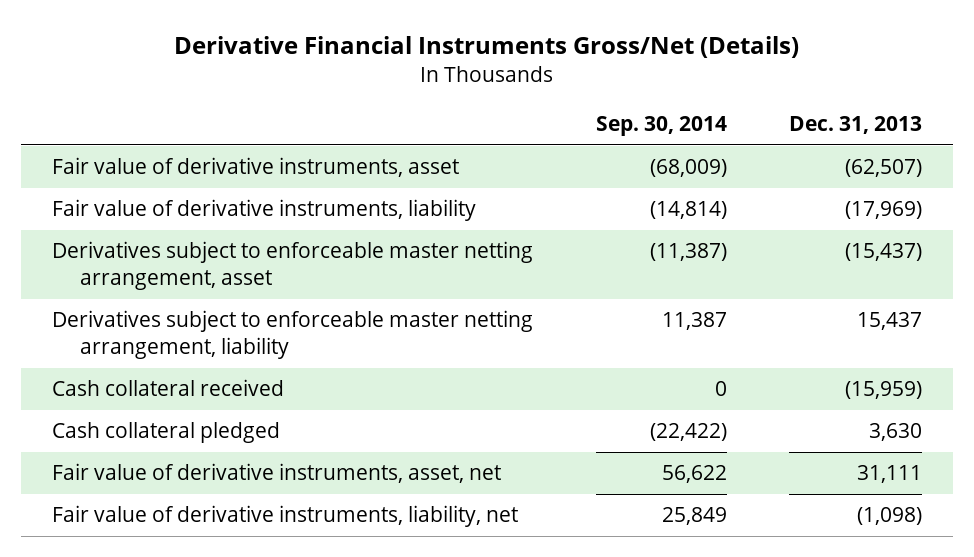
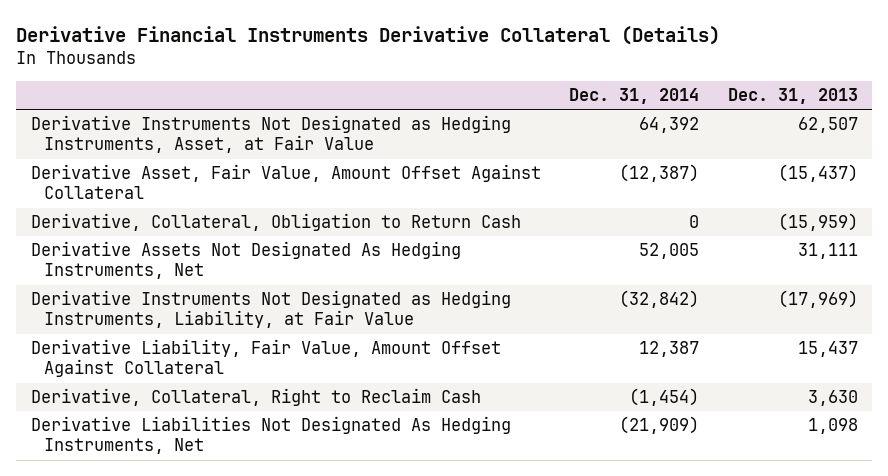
- Derivative Financial Instruments Gross/Net (Details)
+ Derivative Financial Instruments Derivative Collateral (Details)
- | Sep. 30, 2014 | Dec. 31, 2013
+ | Dec. 31, 2014 | Dec. 31, 2013
- Fair value of derivative instruments, asset | (68,009) | (62,507)
- Fair value of derivative instruments, liability | (14,814) | (17,969)
- Derivatives subject to enforceable master netting arrangement, asset | (11,387) | (15,437)
- Derivatives subject to enforceable master netting arrangement, liability | 11,387 | 15,437
- Cash collateral received | 0 | (15,959)
- Cash collateral pledged | (22,422) | 3,630
- Fair value of derivative instruments, asset, net | 56,622 | 31,111
- Fair value of derivative instruments, liability, net | 25,849 | (1,098)
+ Derivative Instruments Not Designated as Hedging Instruments, Asset, at Fair Value | 64,392 | 62,507
+ Derivative Asset, Fair Value, Amount Offset Against Collateral | (12,387) | (15,437)
+ Derivative, Collateral, Obligation to Return Cash | 0 | (15,959)
+ Derivative Assets Not Designated As Hedging Instruments, Net | 52,005 | 31,111
+ Derivative Instruments Not Designated as Hedging Instruments, Liability, at Fair Value | (32,842) | (17,969)
+ Derivative Liability, Fair Value, Amount Offset Against Collateral | 12,387 | 15,437
+ Derivative, Collateral, Right to Reclaim Cash | (1,454) | 3,630
+ Derivative Liabilities Not Designated As Hedging Instruments, Net | (21,909) | 1,098

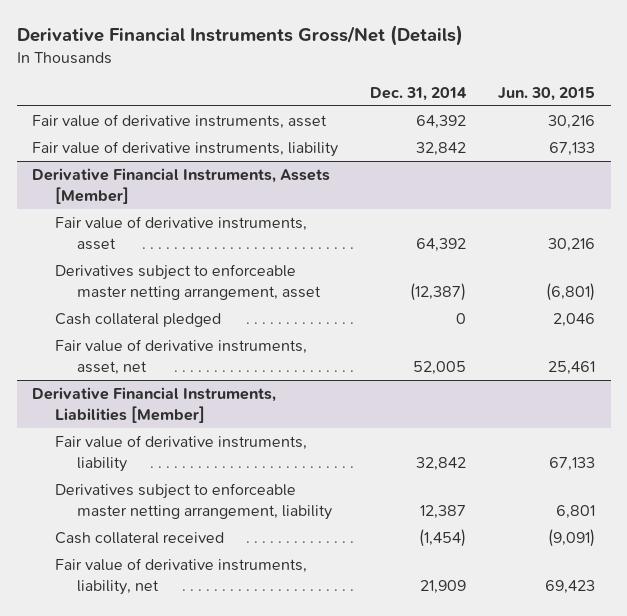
- Derivative Financial Instruments Derivative Collateral (Details)
+ Derivative Financial Instruments Gross/Net (Details)
- | Dec. 31, 2014 | Dec. 31, 2013
+ | Dec. 31, 2014 | Jun. 30, 2015
- Derivative Instruments Not Designated as Hedging Instruments, Asset, at Fair Value | 64,392 | 62,507
- Derivative Asset, Fair Value, Amount Offset Against Collateral | (12,387) | (15,437)
- Derivative, Collateral, Obligation to Return Cash | 0 | (15,959)
- Derivative Assets Not Designated As Hedging Instruments, Net | 52,005 | 31,111
- Derivative Instruments Not Designated as Hedging Instruments, Liability, at Fair Value | (32,842) | (17,969)
- Derivative Liability, Fair Value, Amount Offset Against Collateral | 12,387 | 15,437
- Derivative, Collateral, Right to Reclaim Cash | (1,454) | 3,630
- Derivative Liabilities Not Designated As Hedging Instruments, Net | (21,909) | 1,098
+ Fair value of derivative instruments, asset | 64,392 | 30,216
+ Fair value of derivative instruments, liability | 32,842 | 67,133
+ Derivative Financial Instruments, Assets [Member]
+ Fair value of derivative instruments, asset | 64,392 | 30,216
+ Derivatives subject to enforceable master netting arrangement, asset | (12,387) | (6,801)
+ Cash collateral pledged | 0 | 2,046
+ Fair value of derivative instruments, asset, net | 52,005 | 25,461
+ Derivative Financial Instruments, Liabilities [Member]
+ Fair value of derivative instruments, liability | 32,842 | 67,133
+ Derivatives subject to enforceable master netting arrangement, liability | 12,387 | 6,801
+ Cash collateral received | (1,454) | (9,091)
+ Fair value of derivative instruments, liability, net | 21,909 | 69,423

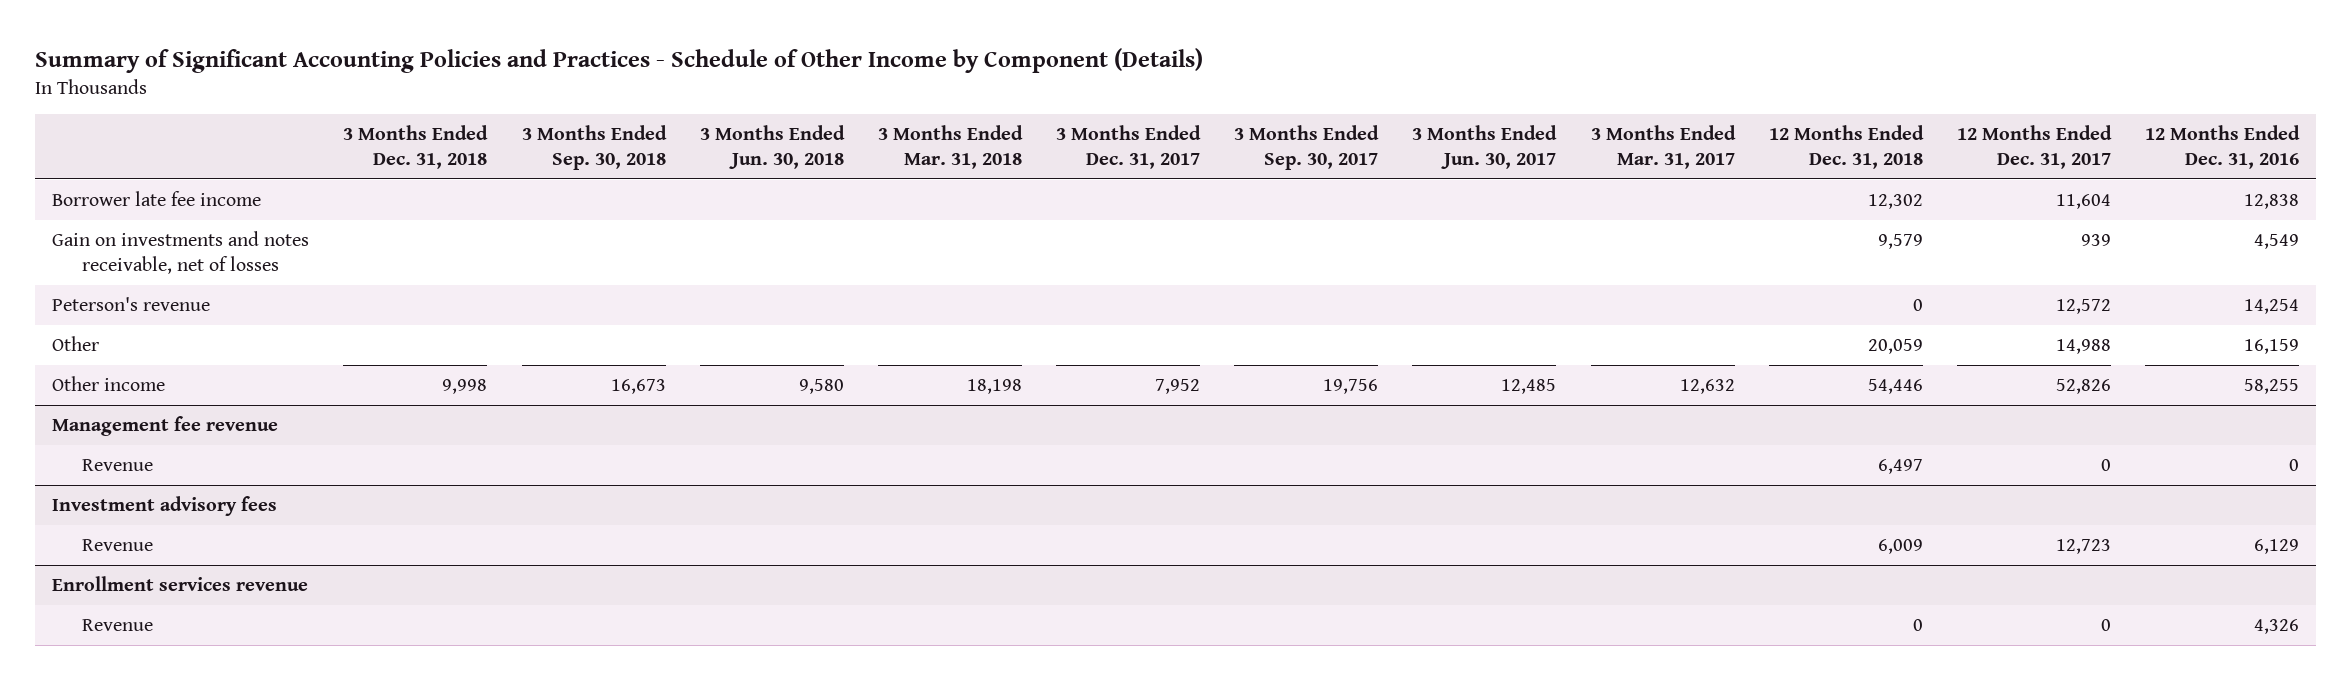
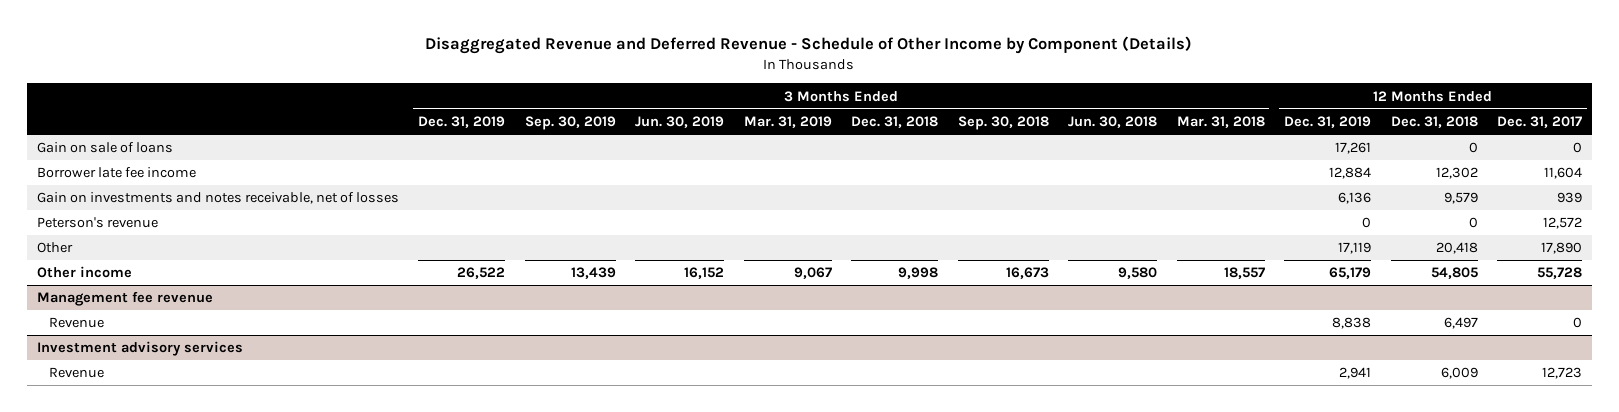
- Summary of Significant Accounting Policies and Practices - Schedule of Other Income by Component (Details)
+ Disaggregated Revenue and Deferred Revenue - Schedule of Other Income by Component (Details)
- | 3 Months Ended Dec. 31, 2018 | 3 Months Ended Sep. 30, 2018 | 3 Months Ended Jun. 30, 2018 | 3 Months Ended Mar. 31, 2018 | 3 Months Ended Dec. 31, 2017 | 3 Months Ended Sep. 30, 2017 | 3 Months Ended Jun. 30, 2017 | 3 Months Ended Mar. 31, 2017 | 12 Months Ended Dec. 31, 2018 | 12 Months Ended Dec. 31, 2017 | 12 Months Ended Dec. 31, 2016
+ | 3 Months Ended Dec. 31, 2019 | 3 Months Ended Sep. 30, 2019 | 3 Months Ended Jun. 30, 2019 | 3 Months Ended Mar. 31, 2019 | 3 Months Ended Dec. 31, 2018 | 3 Months Ended Sep. 30, 2018 | 3 Months Ended Jun. 30, 2018 | 3 Months Ended Mar. 31, 2018 | 12 Months Ended Dec. 31, 2019 | 12 Months Ended Dec. 31, 2018 | 12 Months Ended Dec. 31, 2017
+ Gain on sale of loans | | | | | | | | | 17,261 | 0 | 0
- Other | | | | | | | | | 20,059 | 14,988 | 16,159
- Other income | 9,998 | 16,673 | 9,580 | 18,198 | 7,952 | 19,756 | 12,485 | 12,632 | 54,446 | 52,826 | 58,255
+ Other | | | | | | | | | 17,119 | 20,418 | 17,890
+ Other income | 26,522 | 13,439 | 16,152 | 9,067 | 9,998 | 16,673 | 9,580 | 18,557 | 65,179 | 54,805 | 55,728
- Investment advisory fees
+ Investment advisory services
- Enrollment services revenue
- Revenue | | | | | | | | | 0 | 0 | 4,326

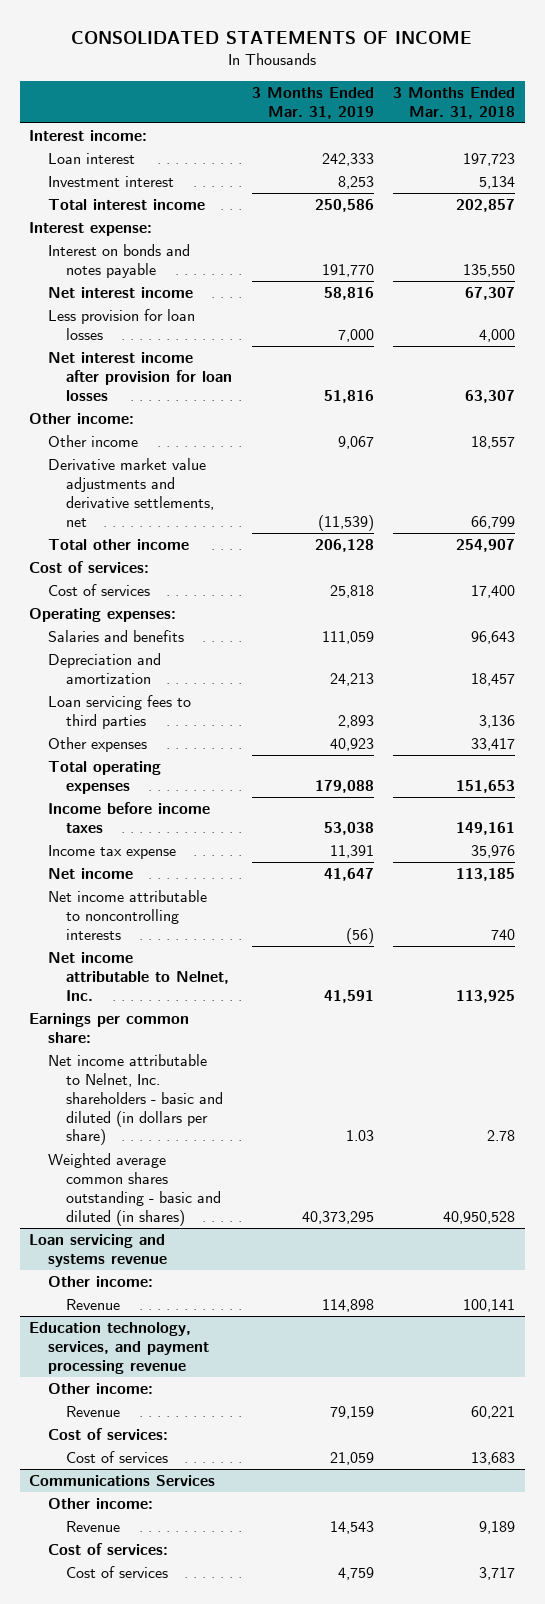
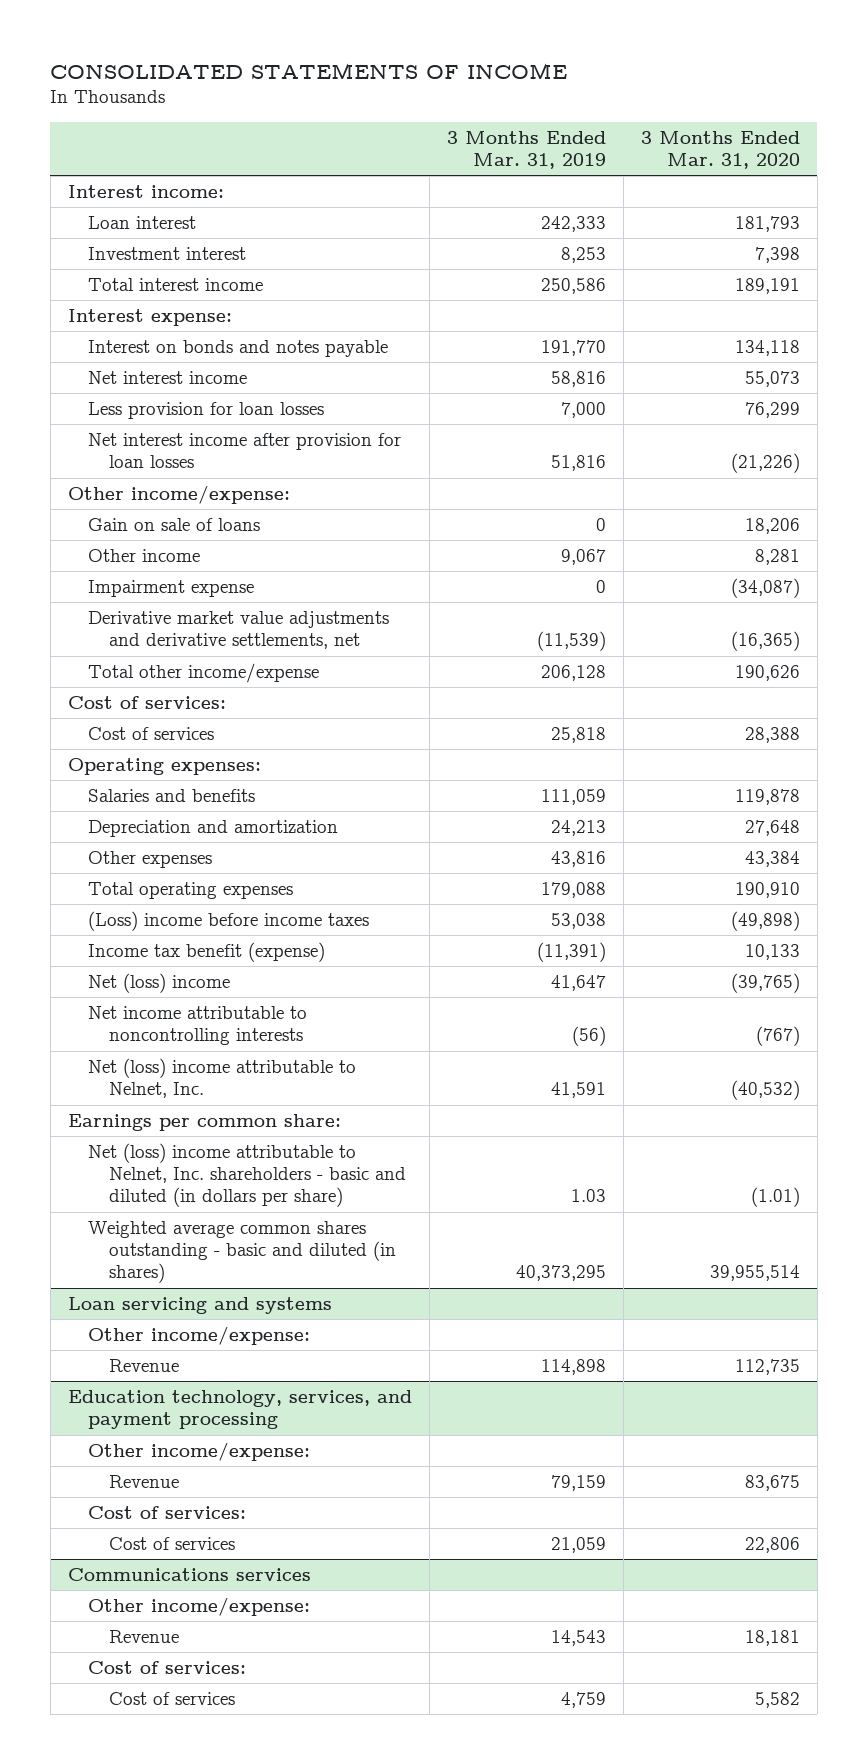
- | 3 Months Ended Mar. 31, 2019 | 3 Months Ended Mar. 31, 2018
+ | 3 Months Ended Mar. 31, 2019 | 3 Months Ended Mar. 31, 2020
- Other income:
+ Other income/expense:
+ Gain on sale of loans | 0 | 18,206
+ Impairment expense | 0 | (34,087)
- Total other income | 206,128 | 254,907
+ Total other income/expense | 206,128 | 190,626
- Loan servicing fees to third parties | 2,893 | 3,136
- Other expenses | 40,923 | 33,417
+ Other expenses | 43,816 | 43,384
- Income before income taxes | 53,038 | 149,161
- Income tax expense | 11,391 | 35,976
- Net income | 41,647 | 113,185
+ (Loss) income before income taxes | 53,038 | (49,898)
+ Income tax benefit (expense) | (11,391) | 10,133
+ Net (loss) income | 41,647 | (39,765)
- Net income attributable to Nelnet, Inc. | 41,591 | 113,925
+ Net (loss) income attributable to Nelnet, Inc. | 41,591 | (40,532)
- Net income attributable to Nelnet, Inc. shareholders - basic and diluted (in dollars per share) | 1.03 | 2.78
+ Net (loss) income attributable to Nelnet, Inc. shareholders - basic and diluted (in dollars per share) | 1.03 | (1.01)
- Loan servicing and systems revenue
- Other income:
+ Loan servicing and systems
+ Other income/expense:
- Education technology, services, and payment processing revenue
- Other income:
+ Education technology, services, and payment processing
+ Other income/expense:
- Communications Services
- Other income:
+ Communications services
+ Other income/expense:

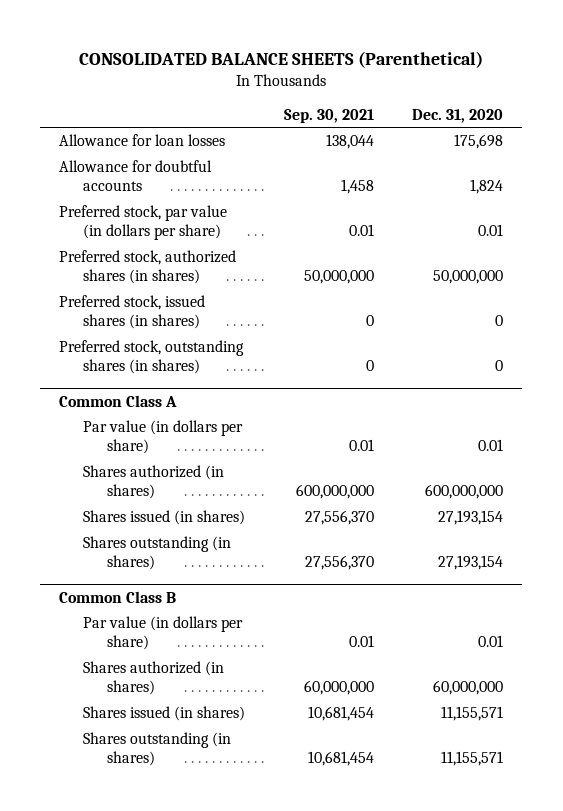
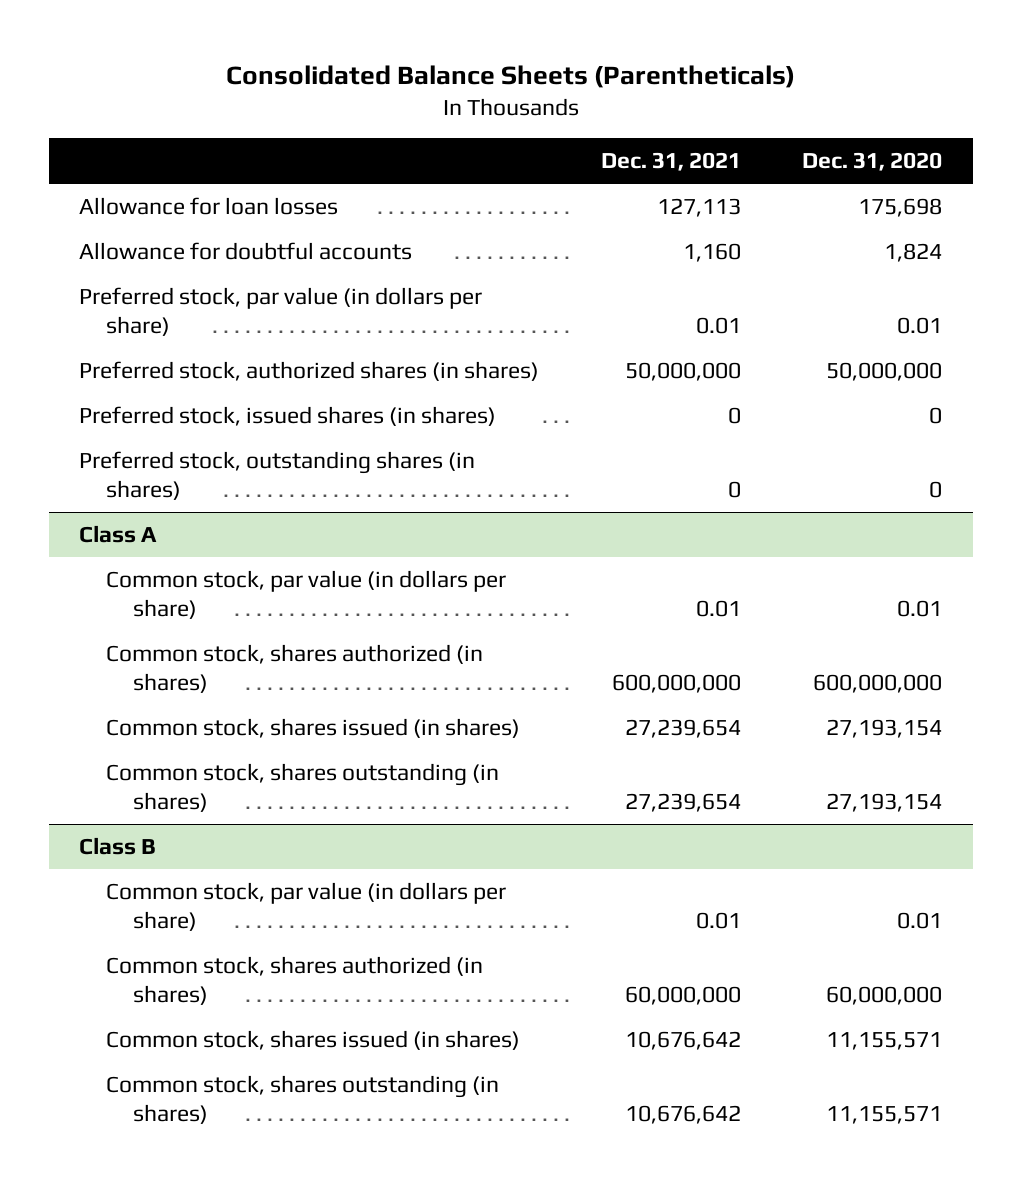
- CONSOLIDATED BALANCE SHEETS (Parenthetical)
+ Consolidated Balance Sheets (Parentheticals)
- | Sep. 30, 2021 | Dec. 31, 2020
+ | Dec. 31, 2021 | Dec. 31, 2020
- Common Class A
- Par value (in dollars per share) | 0.01 | 0.01
- Shares authorized (in shares) | 600,000,000 | 600,000,000
- Shares issued (in shares) | 27,556,370 | 27,193,154
- Shares outstanding (in shares) | 27,556,370 | 27,193,154
- Common Class B
- Par value (in dollars per share) | 0.01 | 0.01
- Shares authorized (in shares) | 60,000,000 | 60,000,000
- Shares issued (in shares) | 10,681,454 | 11,155,571
- Shares outstanding (in shares) | 10,681,454 | 11,155,571
+ Class A
+ Common stock, par value (in dollars per share) | 0.01 | 0.01
+ Common stock, shares authorized (in shares) | 600,000,000 | 600,000,000
+ Common stock, shares issued (in shares) | 27,239,654 | 27,193,154
+ Common stock, shares outstanding (in shares) | 27,239,654 | 27,193,154
+ Class B
+ Common stock, par value (in dollars per share) | 0.01 | 0.01
+ Common stock, shares authorized (in shares) | 60,000,000 | 60,000,000
+ Common stock, shares issued (in shares) | 10,676,642 | 11,155,571
+ Common stock, shares outstanding (in shares) | 10,676,642 | 11,155,571

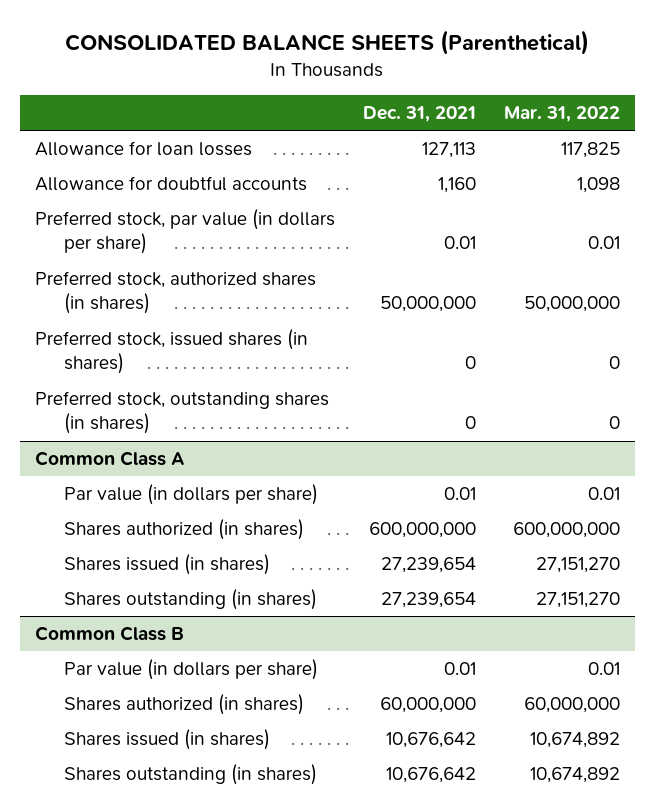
- Consolidated Balance Sheets (Parentheticals)
+ CONSOLIDATED BALANCE SHEETS (Parenthetical)
- | Dec. 31, 2021 | Dec. 31, 2020
+ | Dec. 31, 2021 | Mar. 31, 2022
- Class A
- Common stock, par value (in dollars per share) | 0.01 | 0.01
- Common stock, shares authorized (in shares) | 600,000,000 | 600,000,000
- Common stock, shares issued (in shares) | 27,239,654 | 27,193,154
- Common stock, shares outstanding (in shares) | 27,239,654 | 27,193,154
- Class B
- Common stock, par value (in dollars per share) | 0.01 | 0.01
- Common stock, shares authorized (in shares) | 60,000,000 | 60,000,000
- Common stock, shares issued (in shares) | 10,676,642 | 11,155,571
- Common stock, shares outstanding (in shares) | 10,676,642 | 11,155,571
+ Common Class A
+ Par value (in dollars per share) | 0.01 | 0.01
+ Shares authorized (in shares) | 600,000,000 | 600,000,000
+ Shares issued (in shares) | 27,239,654 | 27,151,270
+ Shares outstanding (in shares) | 27,239,654 | 27,151,270
+ Common Class B
+ Par value (in dollars per share) | 0.01 | 0.01
+ Shares authorized (in shares) | 60,000,000 | 60,000,000
+ Shares issued (in shares) | 10,676,642 | 10,674,892
+ Shares outstanding (in shares) | 10,676,642 | 10,674,892

